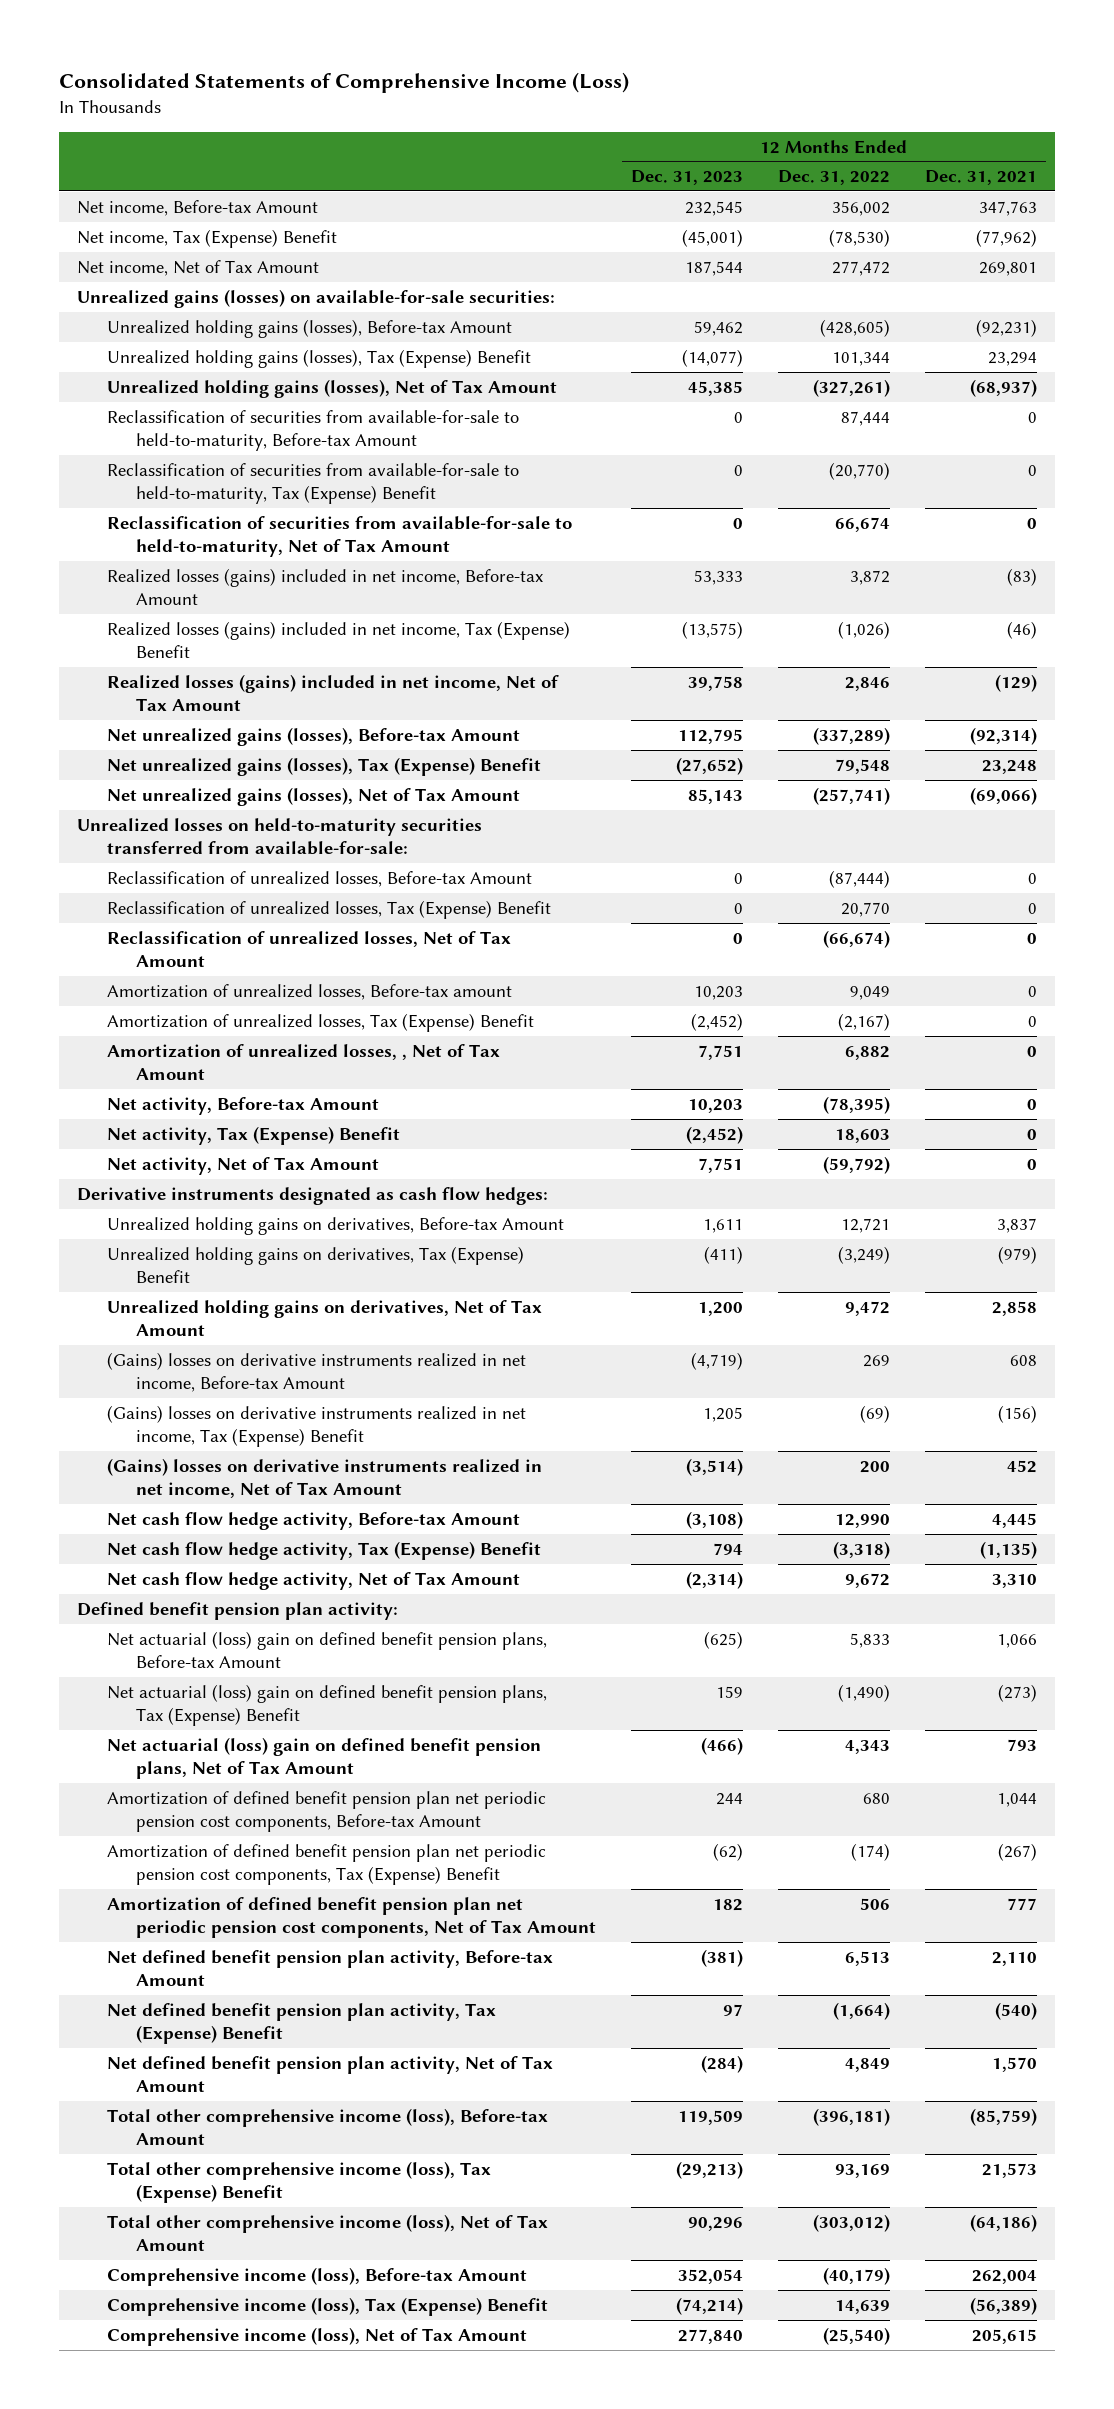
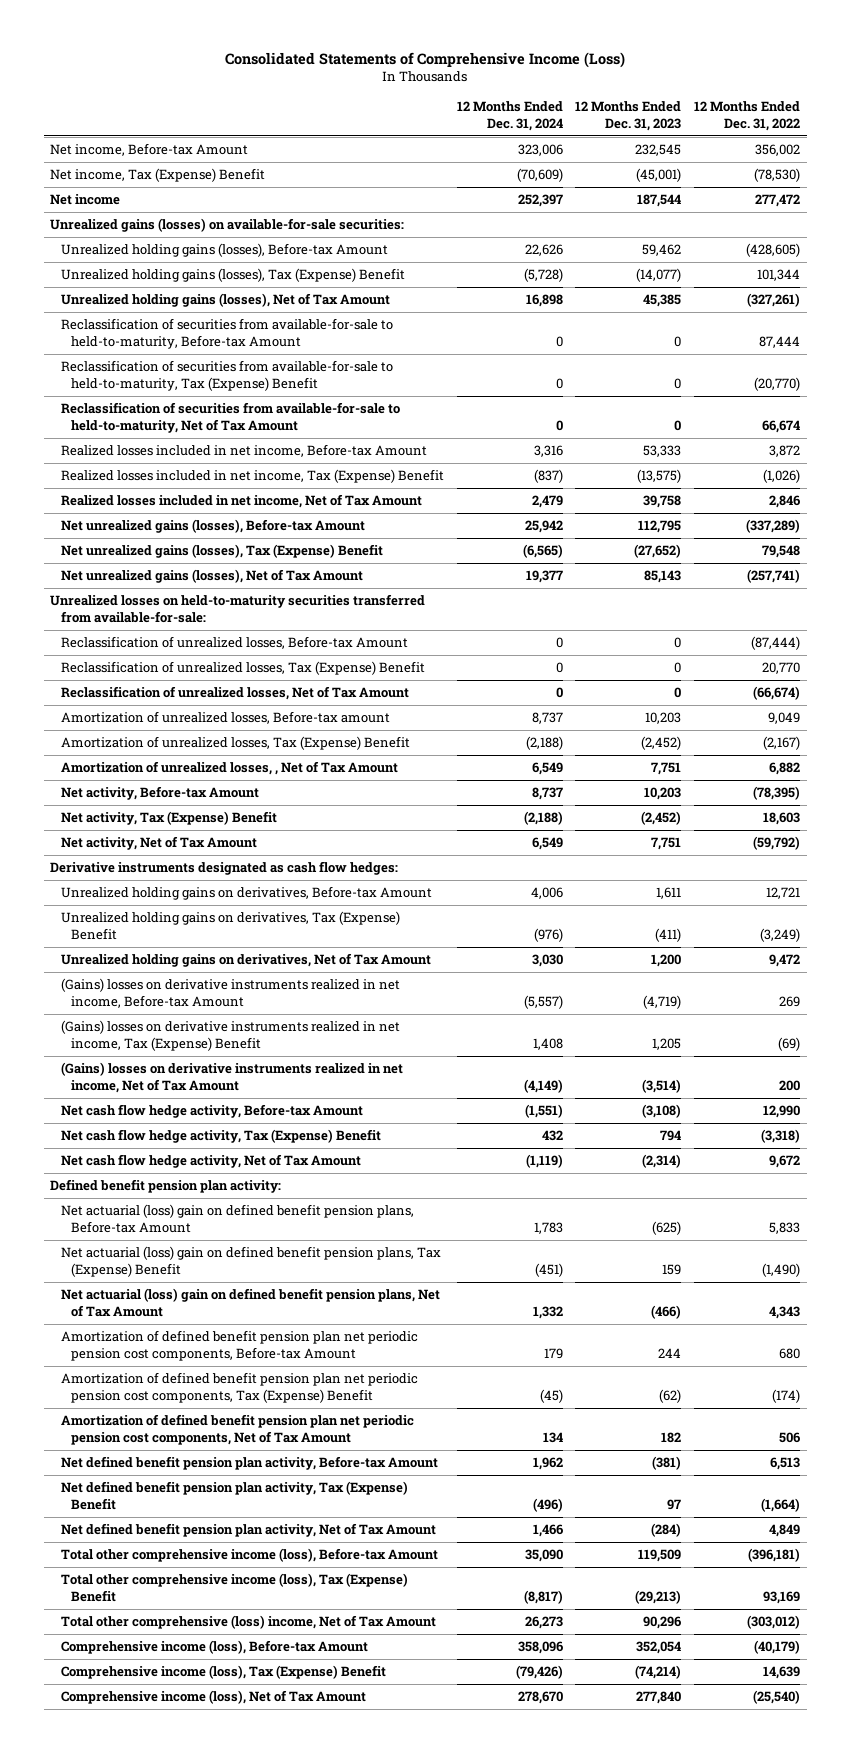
- | 12 Months Ended Dec. 31, 2023 | 12 Months Ended Dec. 31, 2022 | 12 Months Ended Dec. 31, 2021
+ | 12 Months Ended Dec. 31, 2024 | 12 Months Ended Dec. 31, 2023 | 12 Months Ended Dec. 31, 2022
- Net income, Net of Tax Amount | 187,544 | 277,472 | 269,801
+ Net income | 252,397 | 187,544 | 277,472
- Realized losses (gains) included in net income, Before-tax Amount | 53,333 | 3,872 | (83)
- Realized losses (gains) included in net income, Tax (Expense) Benefit | (13,575) | (1,026) | (46)
- Realized losses (gains) included in net income, Net of Tax Amount | 39,758 | 2,846 | (129)
+ Realized losses included in net income, Before-tax Amount | 3,316 | 53,333 | 3,872
+ Realized losses included in net income, Tax (Expense) Benefit | (837) | (13,575) | (1,026)
+ Realized losses included in net income, Net of Tax Amount | 2,479 | 39,758 | 2,846
- Total other comprehensive income (loss), Net of Tax Amount | 90,296 | (303,012) | (64,186)
+ Total other comprehensive (loss) income, Net of Tax Amount | 26,273 | 90,296 | (303,012)

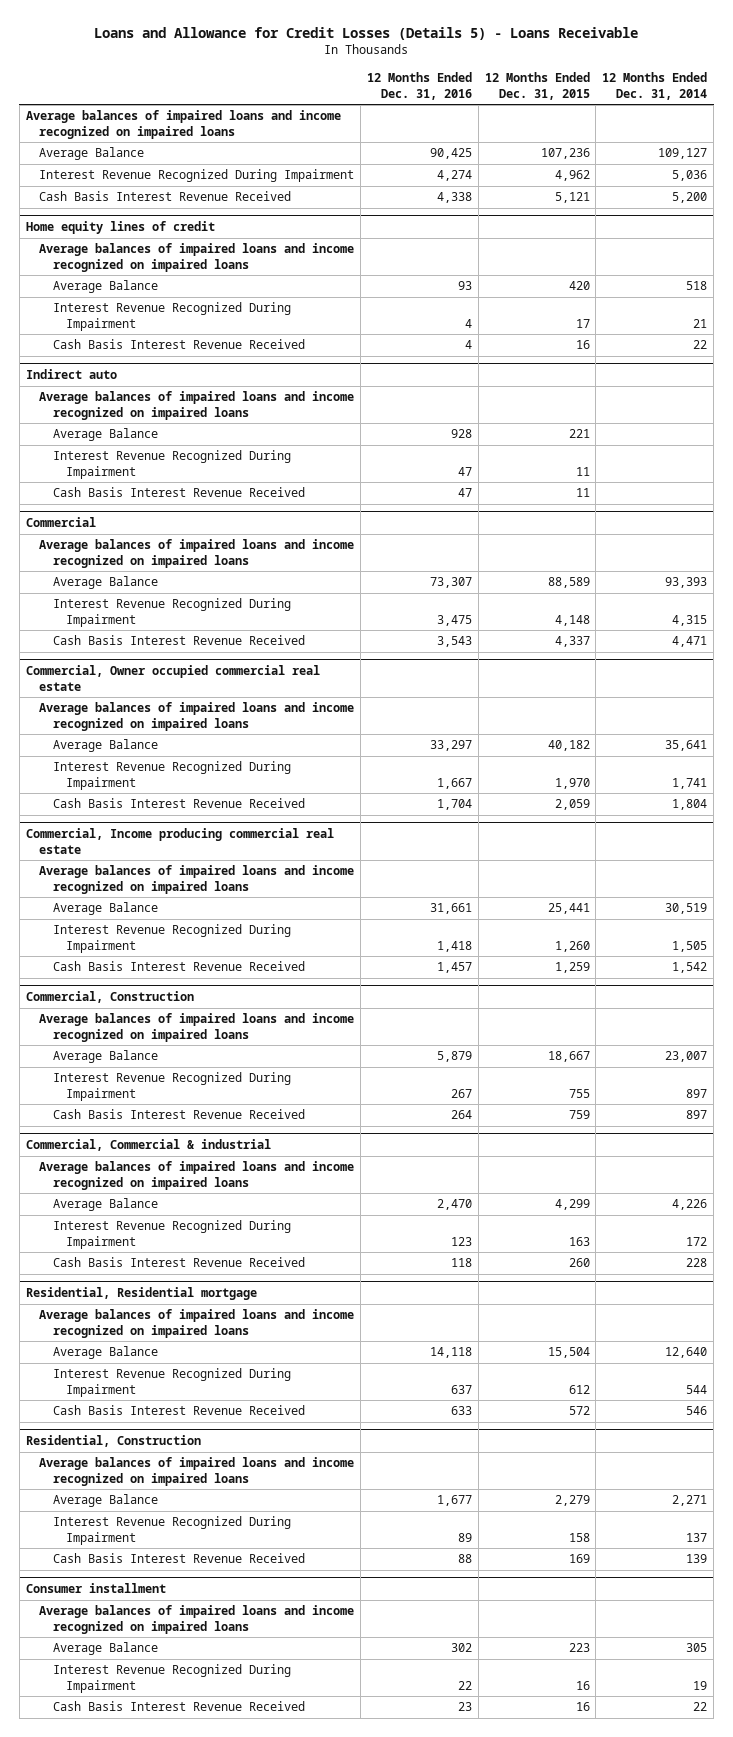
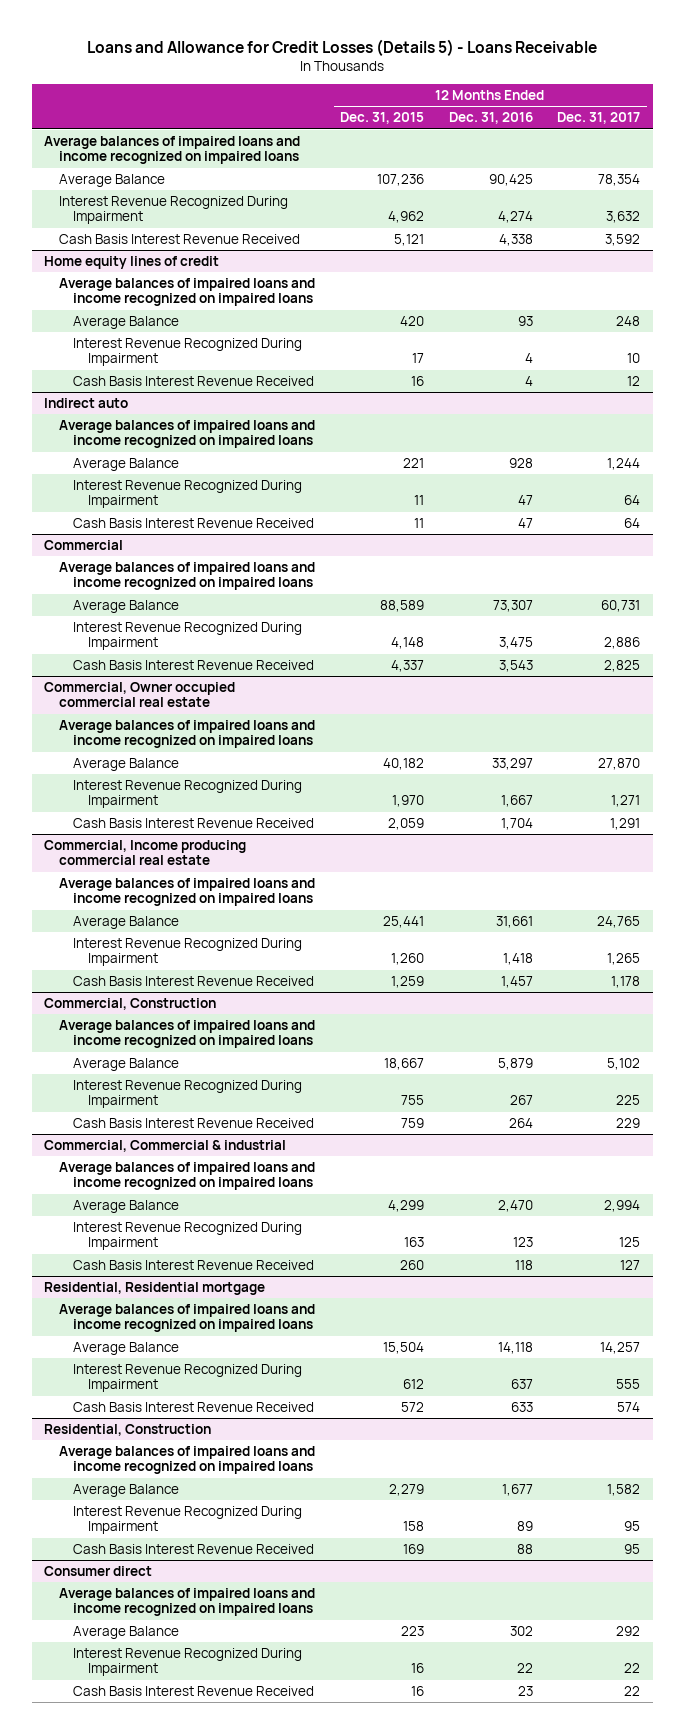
- | 12 Months Ended Dec. 31, 2016 | 12 Months Ended Dec. 31, 2015 | 12 Months Ended Dec. 31, 2014
+ | 12 Months Ended Dec. 31, 2015 | 12 Months Ended Dec. 31, 2016 | 12 Months Ended Dec. 31, 2017
- Consumer installment
+ Consumer direct

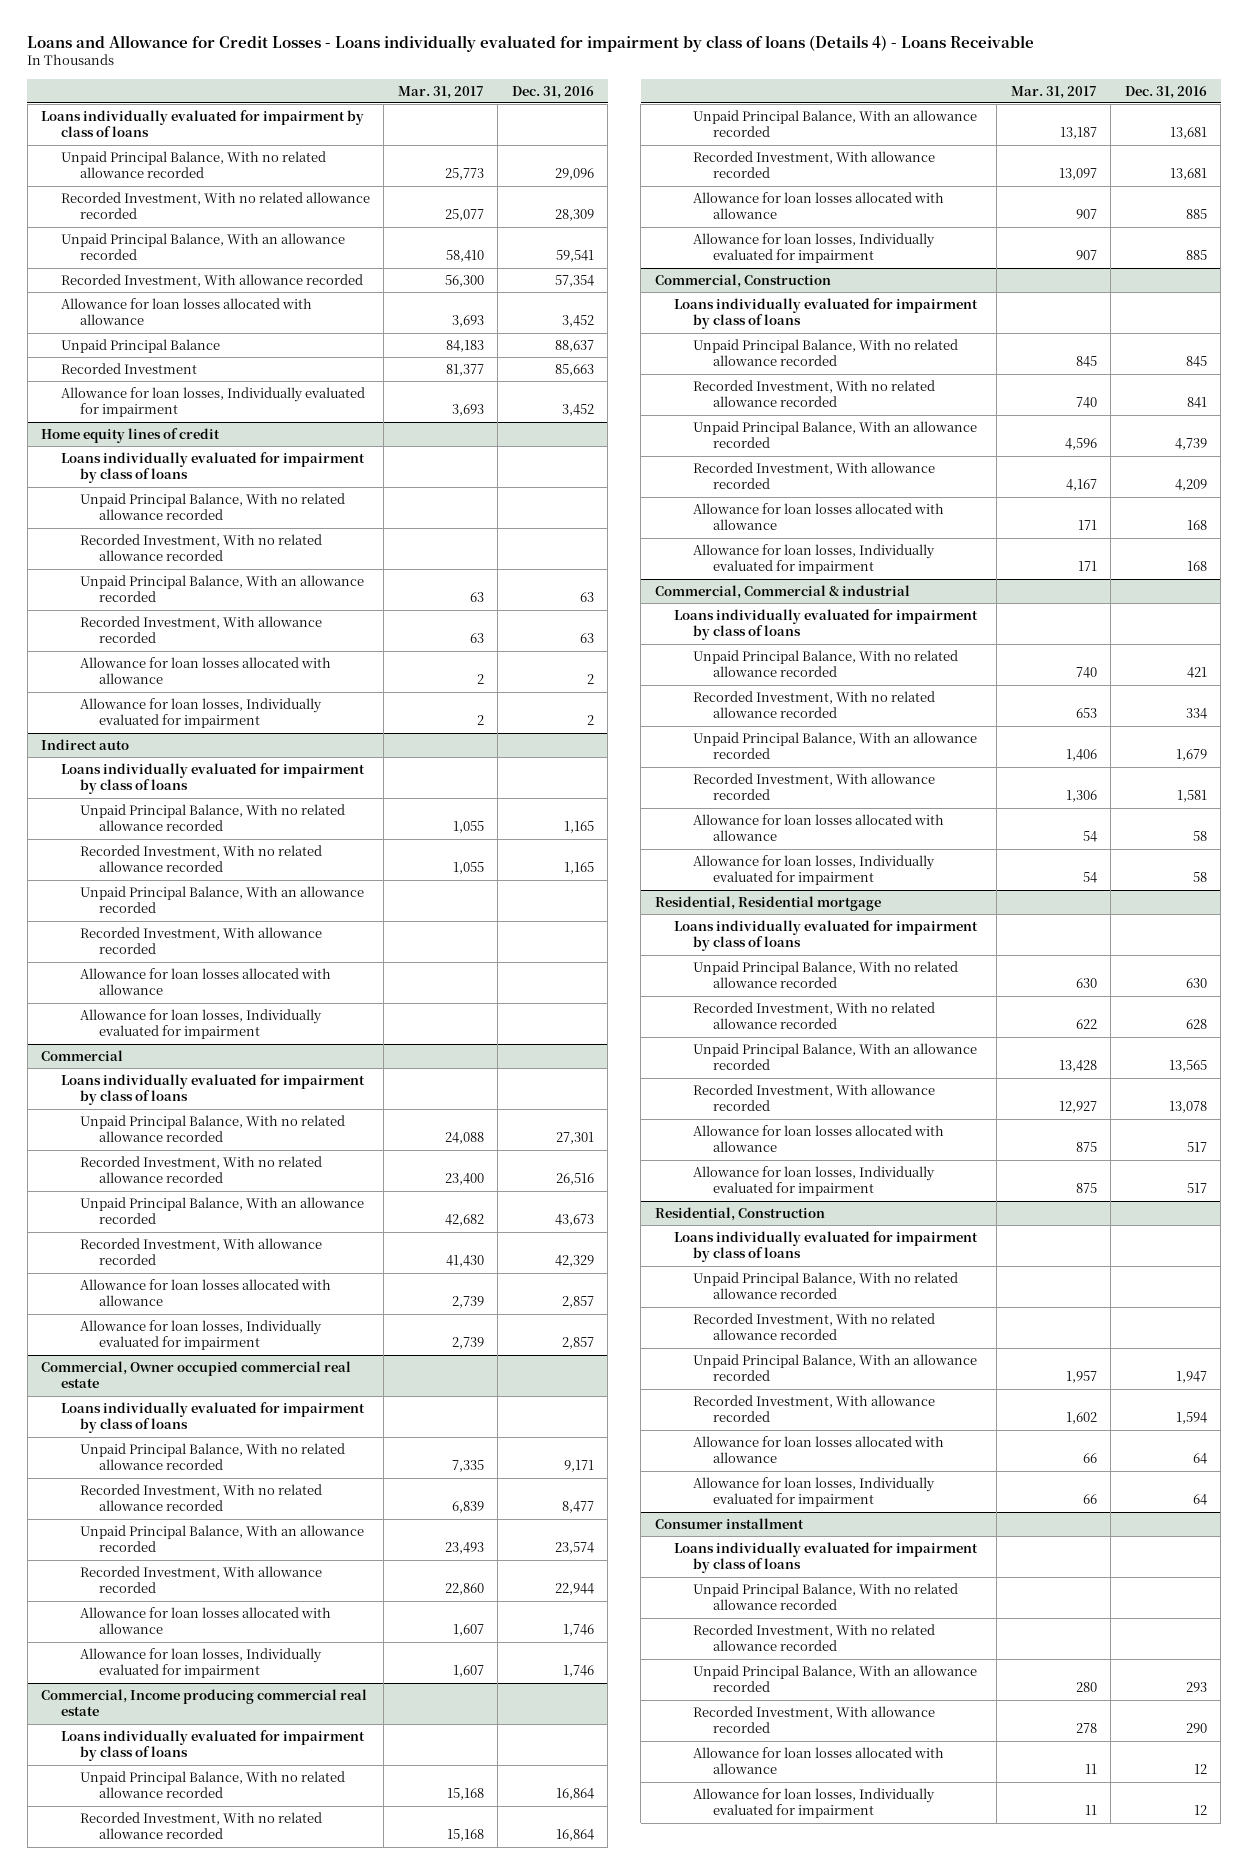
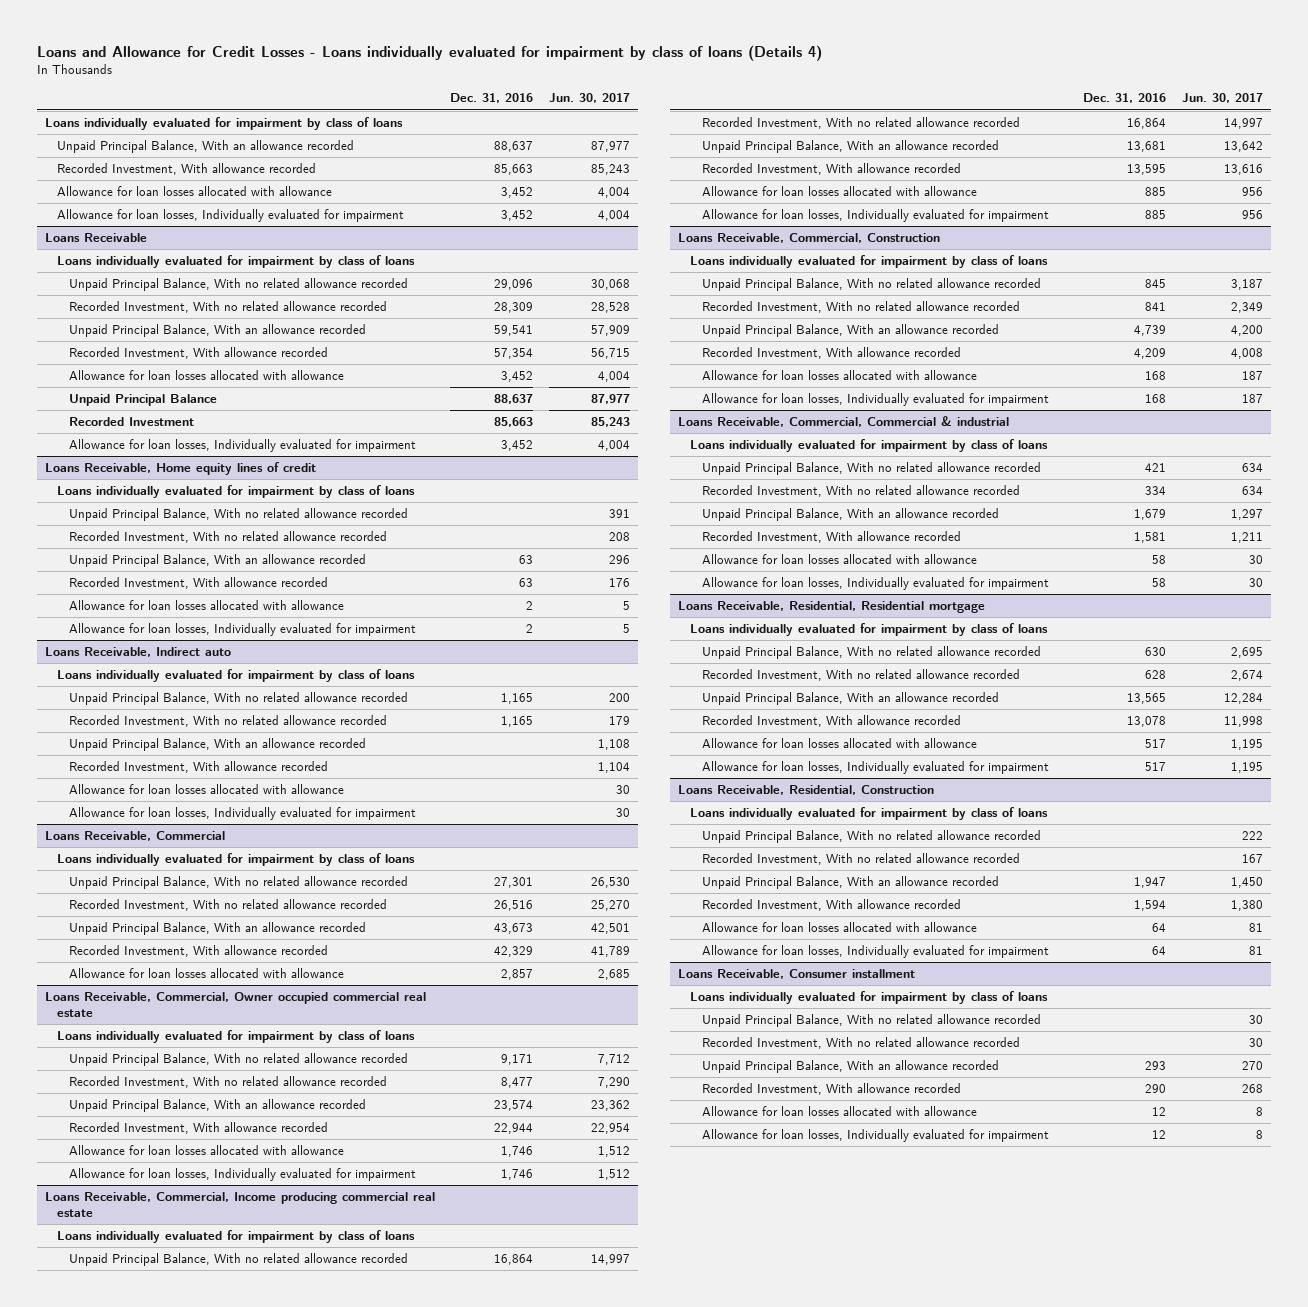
- Loans and Allowance for Credit Losses - Loans individually evaluated for impairment by class of loans (Details 4) - Loans Receivable
+ Loans and Allowance for Credit Losses - Loans individually evaluated for impairment by class of loans (Details 4)
- | Mar. 31, 2017 | Dec. 31, 2016
+ | Dec. 31, 2016 | Jun. 30, 2017
+ Unpaid Principal Balance, With an allowance recorded | 88,637 | 87,977
+ Recorded Investment, With allowance recorded | 85,663 | 85,243
+ Allowance for loan losses allocated with allowance | 3,452 | 4,004
+ Allowance for loan losses, Individually evaluated for impairment | 3,452 | 4,004
+ Loans Receivable
+ Loans individually evaluated for impairment by class of loans
- Home equity lines of credit
+ Loans Receivable, Home equity lines of credit
- Indirect auto
+ Loans Receivable, Indirect auto
- Commercial
+ Loans Receivable, Commercial
- Allowance for loan losses, Individually evaluated for impairment | 2,739 | 2,857
- Commercial, Owner occupied commercial real estate
+ Loans Receivable, Commercial, Owner occupied commercial real estate
- Commercial, Income producing commercial real estate
+ Loans Receivable, Commercial, Income producing commercial real estate
- Recorded Investment, With allowance recorded | 13,097 | 13,681
+ Recorded Investment, With allowance recorded | 13,595 | 13,616
- Commercial, Construction
+ Loans Receivable, Commercial, Construction
- Commercial, Commercial & industrial
+ Loans Receivable, Commercial, Commercial & industrial
- Residential, Residential mortgage
+ Loans Receivable, Residential, Residential mortgage
- Residential, Construction
+ Loans Receivable, Residential, Construction
- Consumer installment
+ Loans Receivable, Consumer installment

